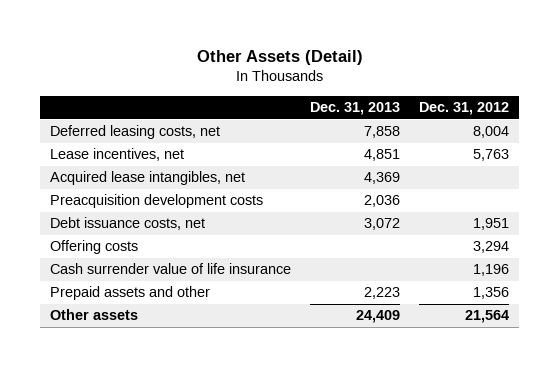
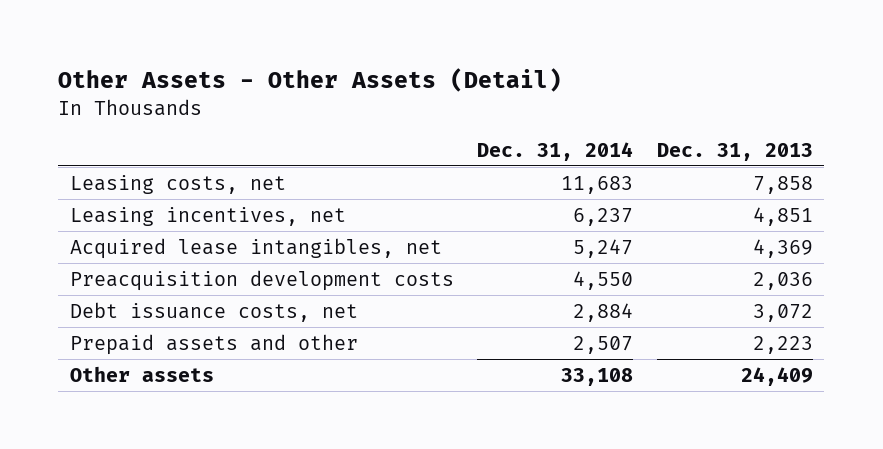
- Other Assets (Detail)
+ Other Assets - Other Assets (Detail)
- | Dec. 31, 2013 | Dec. 31, 2012
+ | Dec. 31, 2014 | Dec. 31, 2013
- Deferred leasing costs, net | 7,858 | 8,004
- Lease incentives, net | 4,851 | 5,763
+ Leasing costs, net | 11,683 | 7,858
+ Leasing incentives, net | 6,237 | 4,851
- Offering costs | | 3,294
- Cash surrender value of life insurance | | 1,196

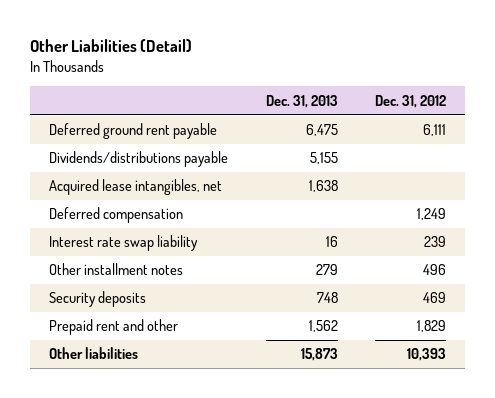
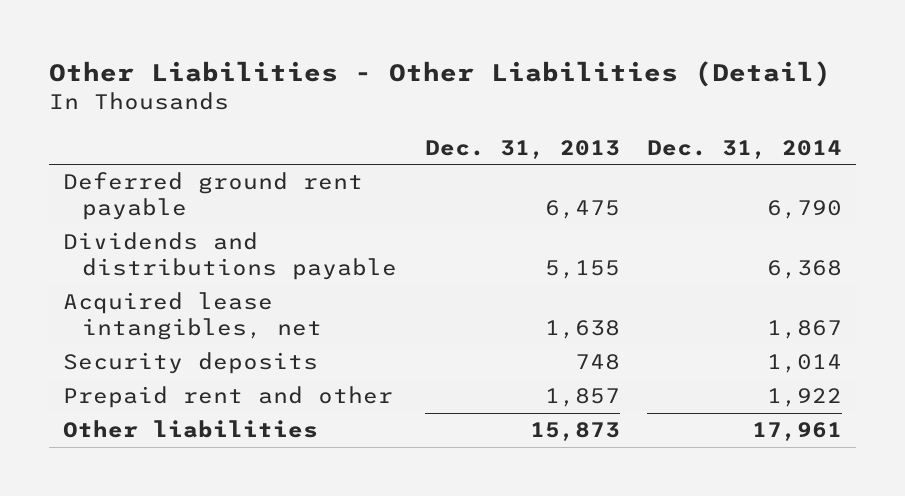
- Other Liabilities (Detail)
+ Other Liabilities - Other Liabilities (Detail)
- | Dec. 31, 2013 | Dec. 31, 2012
+ | Dec. 31, 2013 | Dec. 31, 2014
- Dividends/distributions payable | 5,155 |
+ Dividends and distributions payable | 5,155 | 6,368
- Deferred compensation | | 1,249
- Interest rate swap liability | 16 | 239
- Other installment notes | 279 | 496
- Prepaid rent and other | 1,562 | 1,829
+ Prepaid rent and other | 1,857 | 1,922

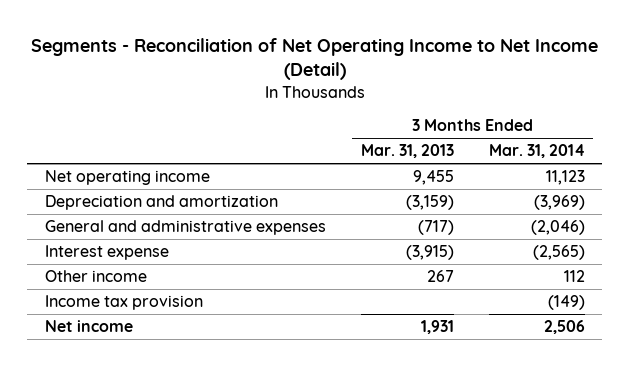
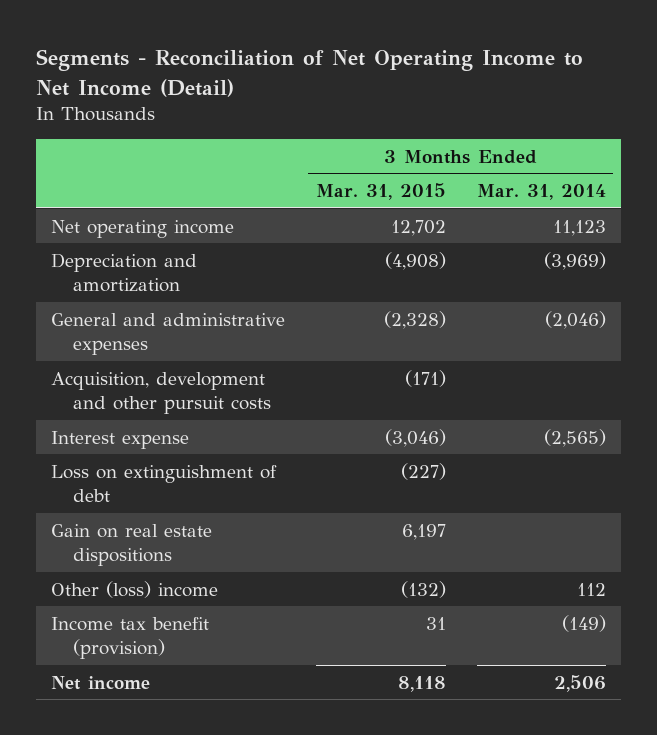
- | 3 Months Ended Mar. 31, 2013 | 3 Months Ended Mar. 31, 2014
+ | 3 Months Ended Mar. 31, 2015 | 3 Months Ended Mar. 31, 2014
+ Acquisition, development and other pursuit costs | (171) |
- Other income | 267 | 112
- Income tax provision | | (149)
+ Loss on extinguishment of debt | (227) |
+ Gain on real estate dispositions | 6,197 |
+ Other (loss) income | (132) | 112
+ Income tax benefit (provision) | 31 | (149)

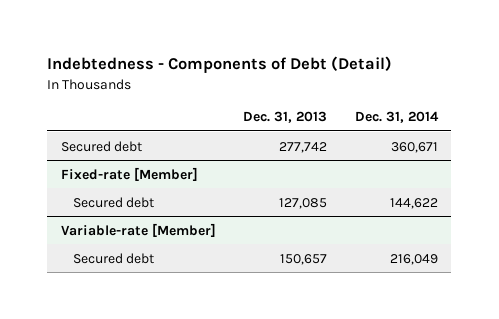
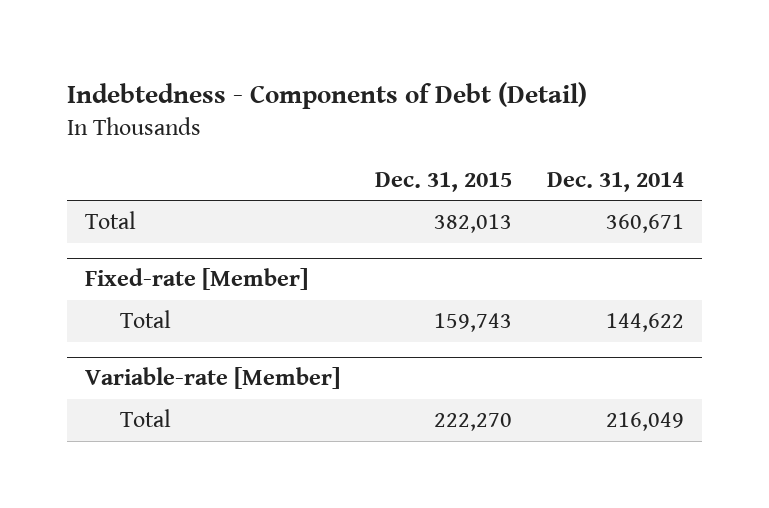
- | Dec. 31, 2013 | Dec. 31, 2014
+ | Dec. 31, 2015 | Dec. 31, 2014
- Secured debt | 277,742 | 360,671
+ Total | 382,013 | 360,671
@ Fixed-rate [Member]
- Secured debt | 127,085 | 144,622
+ Total | 159,743 | 144,622
@ Variable-rate [Member]
- Secured debt | 150,657 | 216,049
+ Total | 222,270 | 216,049

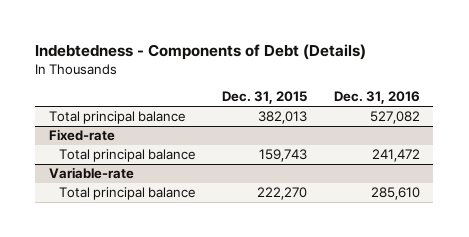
- Indebtedness - Components of Debt (Detail)
+ Indebtedness - Components of Debt (Details)
- | Dec. 31, 2015 | Dec. 31, 2014
+ | Dec. 31, 2015 | Dec. 31, 2016
- Total | 382,013 | 360,671
- Fixed-rate [Member]
- Total | 159,743 | 144,622
- Variable-rate [Member]
- Total | 222,270 | 216,049
+ Total principal balance | 382,013 | 527,082
+ Fixed-rate
+ Total principal balance | 159,743 | 241,472
+ Variable-rate
+ Total principal balance | 222,270 | 285,610

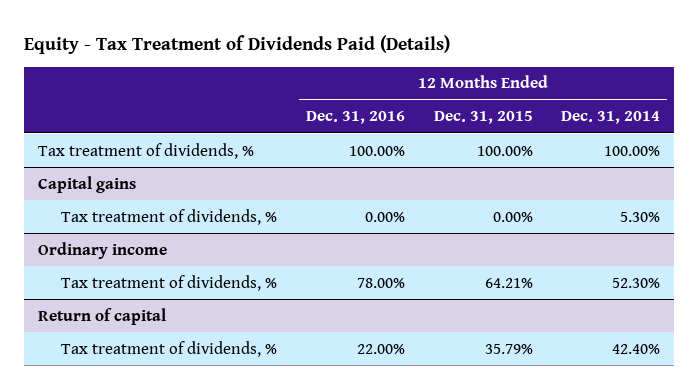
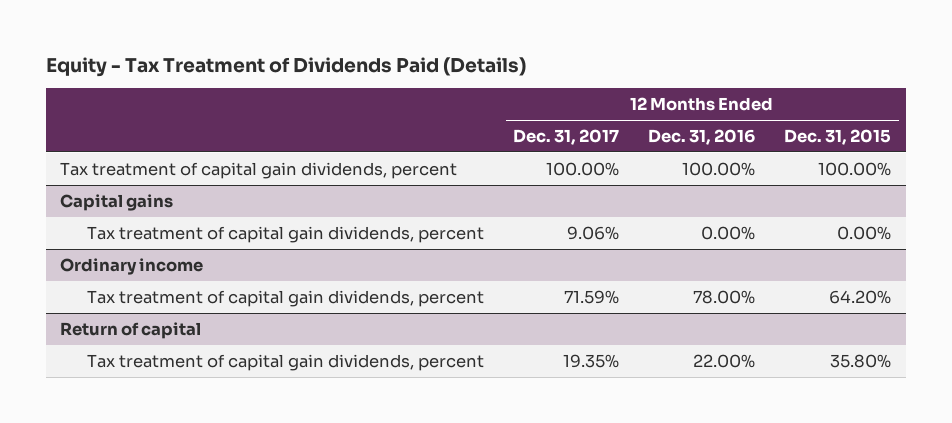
- | 12 Months Ended Dec. 31, 2016 | 12 Months Ended Dec. 31, 2015 | 12 Months Ended Dec. 31, 2014
+ | 12 Months Ended Dec. 31, 2017 | 12 Months Ended Dec. 31, 2016 | 12 Months Ended Dec. 31, 2015
- Tax treatment of dividends, % | 100.00% | 100.00% | 100.00%
+ Tax treatment of capital gain dividends, percent | 100.00% | 100.00% | 100.00%
@ Capital gains
- Tax treatment of dividends, % | 0.00% | 0.00% | 5.30%
+ Tax treatment of capital gain dividends, percent | 9.06% | 0.00% | 0.00%
@ Ordinary income
- Tax treatment of dividends, % | 78.00% | 64.21% | 52.30%
+ Tax treatment of capital gain dividends, percent | 71.59% | 78.00% | 64.20%
@ Return of capital
- Tax treatment of dividends, % | 22.00% | 35.79% | 42.40%
+ Tax treatment of capital gain dividends, percent | 19.35% | 22.00% | 35.80%

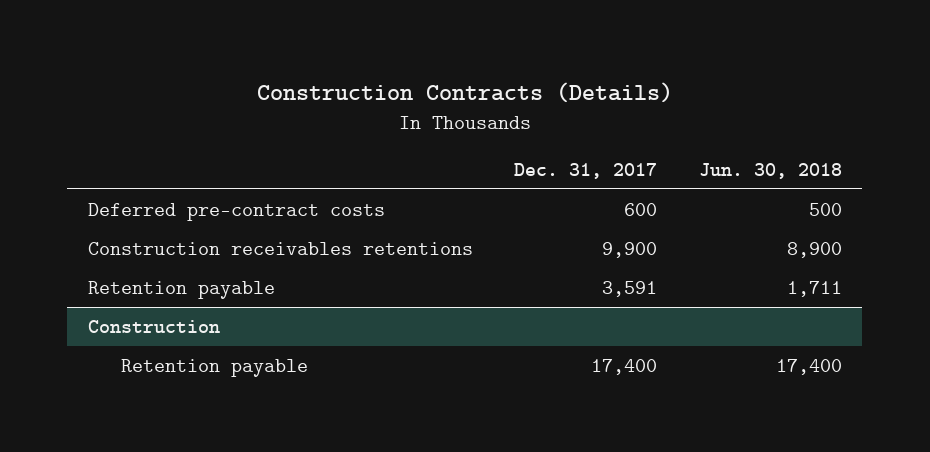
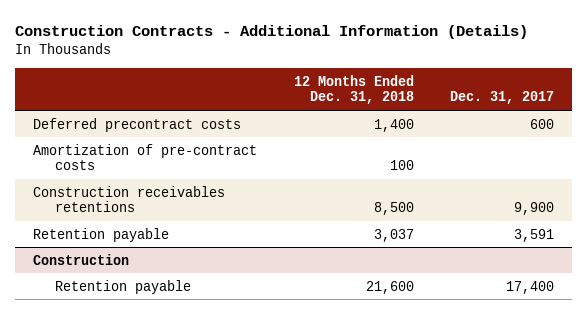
- Construction Contracts (Details)
+ Construction Contracts - Additional Information (Details)
- | Dec. 31, 2017 | Jun. 30, 2018
+ | 12 Months Ended Dec. 31, 2018 | Dec. 31, 2017
- Deferred pre-contract costs | 600 | 500
+ Deferred precontract costs | 1,400 | 600
+ Amortization of pre-contract costs | 100 |

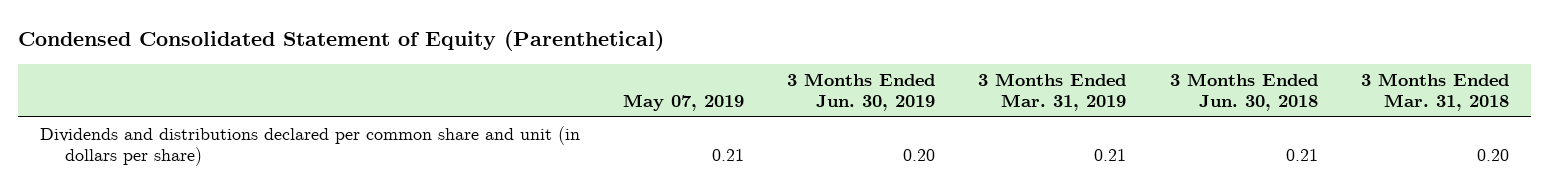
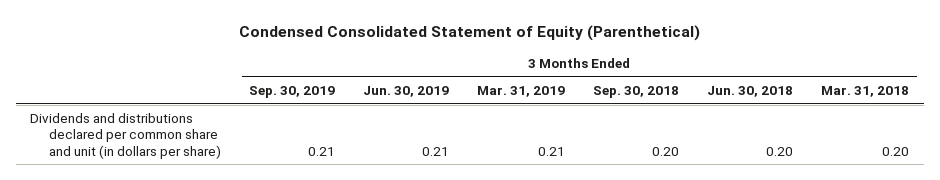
- | May 07, 2019 | 3 Months Ended Jun. 30, 2019 | 3 Months Ended Mar. 31, 2019 | 3 Months Ended Jun. 30, 2018 | 3 Months Ended Mar. 31, 2018
+ | 3 Months Ended Sep. 30, 2019 | 3 Months Ended Jun. 30, 2019 | 3 Months Ended Mar. 31, 2019 | 3 Months Ended Sep. 30, 2018 | 3 Months Ended Jun. 30, 2018 | 3 Months Ended Mar. 31, 2018
- Dividends and distributions declared per common share and unit (in dollars per share) | 0.21 | 0.20 | 0.21 | 0.21 | 0.20
+ Dividends and distributions declared per common share and unit (in dollars per share) | 0.21 | 0.21 | 0.21 | 0.20 | 0.20 | 0.20

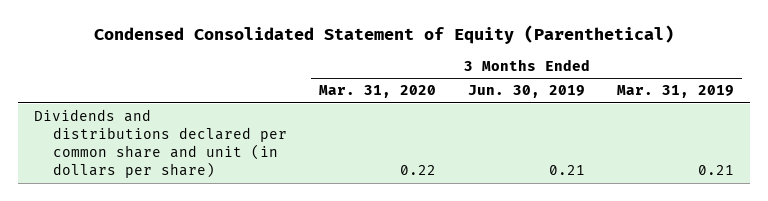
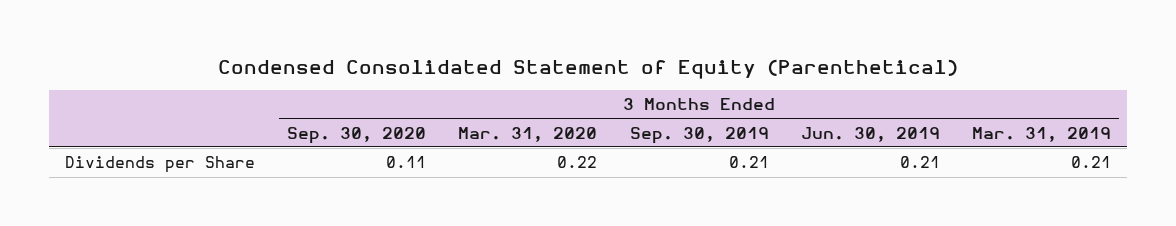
- | 3 Months Ended Mar. 31, 2020 | 3 Months Ended Jun. 30, 2019 | 3 Months Ended Mar. 31, 2019
+ | 3 Months Ended Sep. 30, 2020 | 3 Months Ended Mar. 31, 2020 | 3 Months Ended Sep. 30, 2019 | 3 Months Ended Jun. 30, 2019 | 3 Months Ended Mar. 31, 2019
- Dividends and distributions declared per common share and unit (in dollars per share) | 0.22 | 0.21 | 0.21
+ Dividends per Share | 0.11 | 0.22 | 0.21 | 0.21 | 0.21

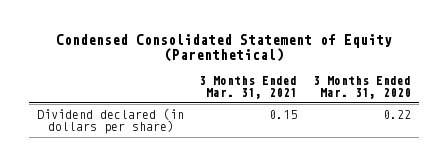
- | 3 Months Ended Sep. 30, 2020 | 3 Months Ended Mar. 31, 2020 | 3 Months Ended Sep. 30, 2019 | 3 Months Ended Jun. 30, 2019 | 3 Months Ended Mar. 31, 2019
+ | 3 Months Ended Mar. 31, 2021 | 3 Months Ended Mar. 31, 2020
- Dividends per Share | 0.11 | 0.22 | 0.21 | 0.21 | 0.21
+ Dividend declared (in dollars per share) | 0.15 | 0.22

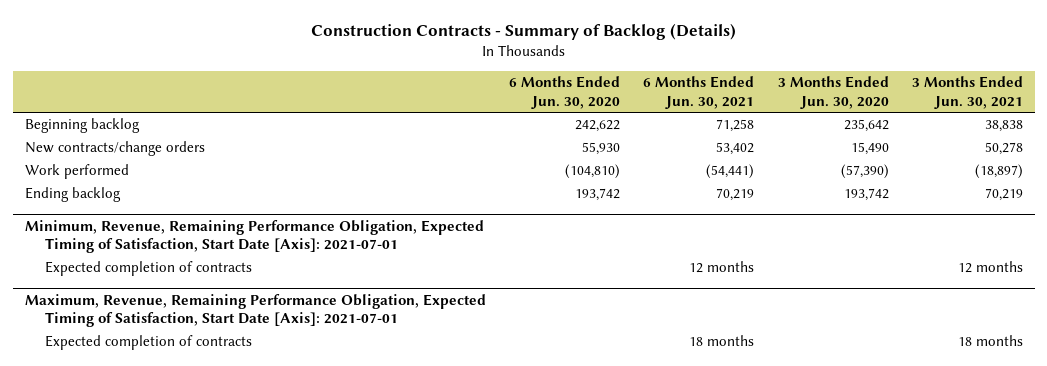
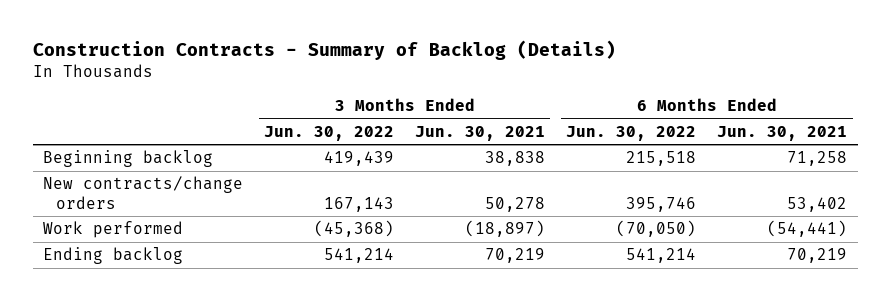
- | 6 Months Ended Jun. 30, 2020 | 6 Months Ended Jun. 30, 2021 | 3 Months Ended Jun. 30, 2020 | 3 Months Ended Jun. 30, 2021
+ | 3 Months Ended Jun. 30, 2022 | 3 Months Ended Jun. 30, 2021 | 6 Months Ended Jun. 30, 2022 | 6 Months Ended Jun. 30, 2021
- Minimum, Revenue, Remaining Performance Obligation, Expected Timing of Satisfaction, Start Date [Axis]: 2021-07-01
- Expected completion of contracts | | 12 months | | 12 months
- Maximum, Revenue, Remaining Performance Obligation, Expected Timing of Satisfaction, Start Date [Axis]: 2021-07-01
- Expected completion of contracts | | 18 months | | 18 months

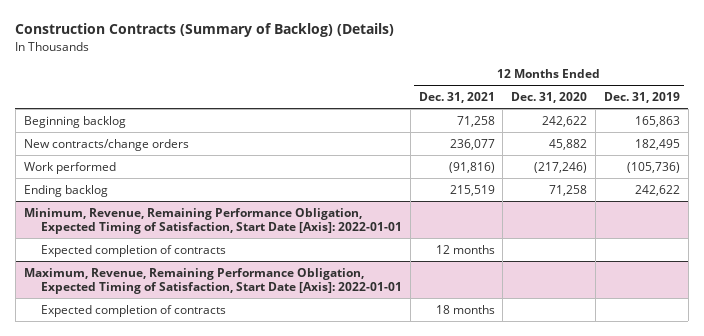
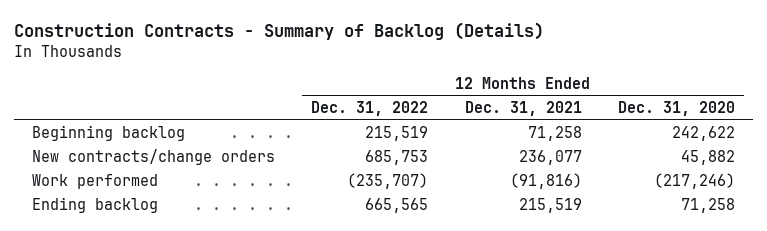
- Construction Contracts (Summary of Backlog) (Details)
+ Construction Contracts - Summary of Backlog (Details)
- | 12 Months Ended Dec. 31, 2021 | 12 Months Ended Dec. 31, 2020 | 12 Months Ended Dec. 31, 2019
+ | 12 Months Ended Dec. 31, 2022 | 12 Months Ended Dec. 31, 2021 | 12 Months Ended Dec. 31, 2020
- Minimum, Revenue, Remaining Performance Obligation, Expected Timing of Satisfaction, Start Date [Axis]: 2022-01-01
- Expected completion of contracts | 12 months | |
- Maximum, Revenue, Remaining Performance Obligation, Expected Timing of Satisfaction, Start Date [Axis]: 2022-01-01
- Expected completion of contracts | 18 months | |

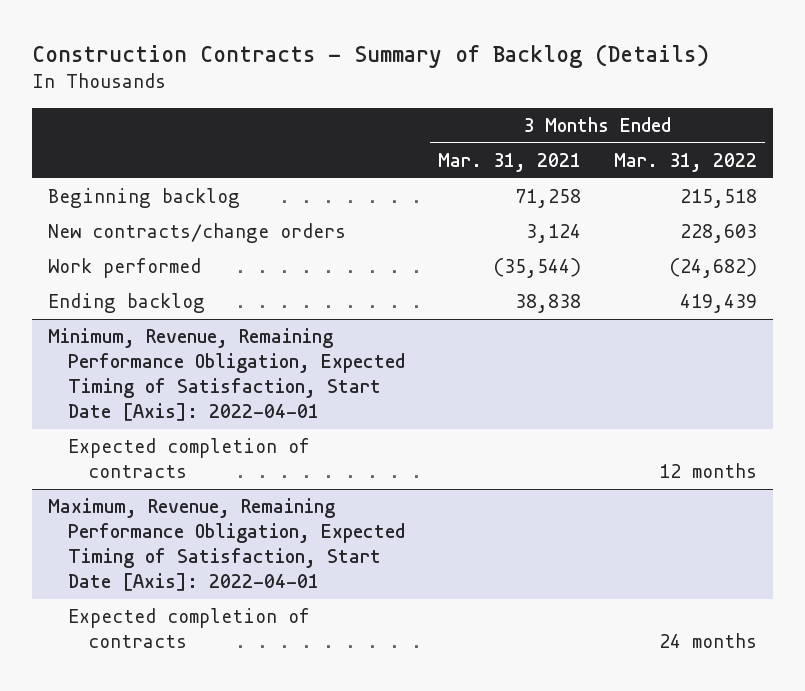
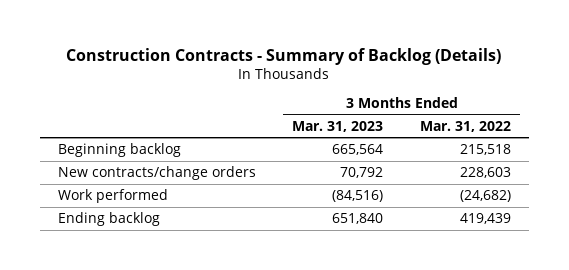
- | 3 Months Ended Mar. 31, 2021 | 3 Months Ended Mar. 31, 2022
+ | 3 Months Ended Mar. 31, 2023 | 3 Months Ended Mar. 31, 2022
- Minimum, Revenue, Remaining Performance Obligation, Expected Timing of Satisfaction, Start Date [Axis]: 2022-04-01
- Expected completion of contracts | | 12 months
- Maximum, Revenue, Remaining Performance Obligation, Expected Timing of Satisfaction, Start Date [Axis]: 2022-04-01
- Expected completion of contracts | | 24 months

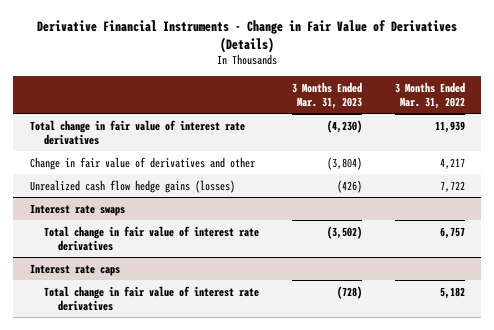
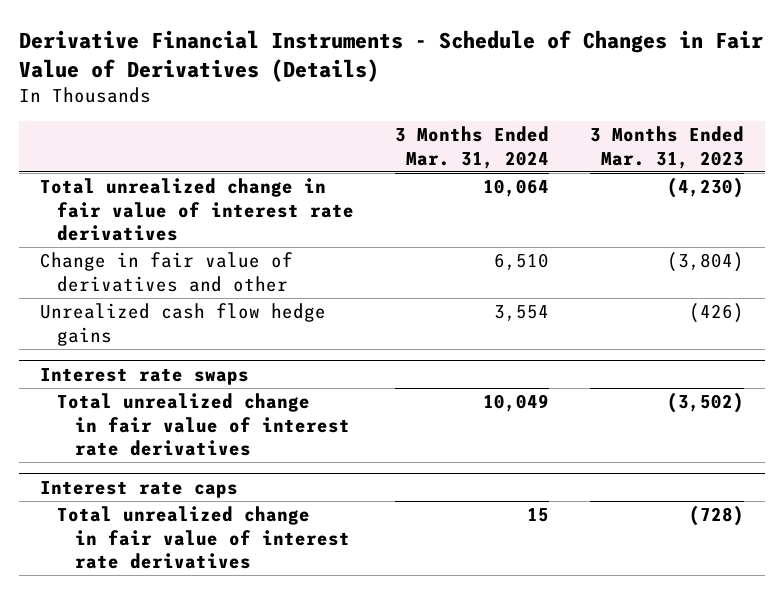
- Derivative Financial Instruments - Change in Fair Value of Derivatives (Details)
+ Derivative Financial Instruments - Schedule of Changes in Fair Value of Derivatives (Details)
- | 3 Months Ended Mar. 31, 2023 | 3 Months Ended Mar. 31, 2022
+ | 3 Months Ended Mar. 31, 2024 | 3 Months Ended Mar. 31, 2023
- Total change in fair value of interest rate derivatives | (4,230) | 11,939
+ Total unrealized change in fair value of interest rate derivatives | 10,064 | (4,230)
- Unrealized cash flow hedge gains (losses) | (426) | 7,722
+ Unrealized cash flow hedge gains | 3,554 | (426)
@ Interest rate swaps
- Total change in fair value of interest rate derivatives | (3,502) | 6,757
+ Total unrealized change in fair value of interest rate derivatives | 10,049 | (3,502)
@ Interest rate caps
- Total change in fair value of interest rate derivatives | (728) | 5,182
+ Total unrealized change in fair value of interest rate derivatives | 15 | (728)

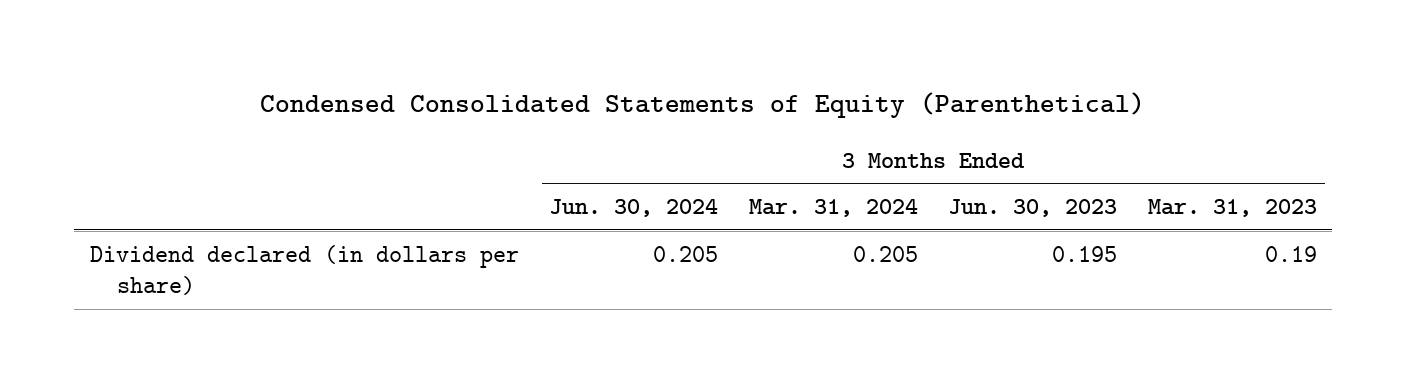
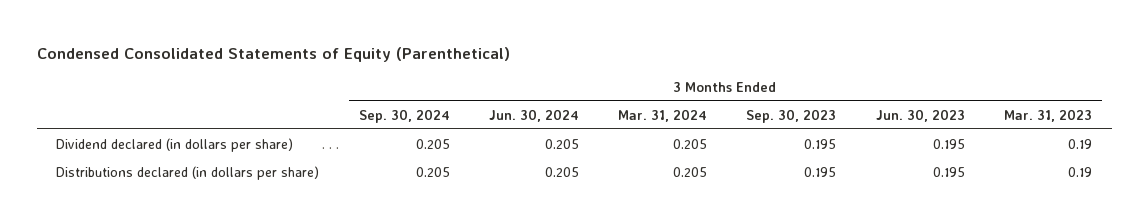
- | 3 Months Ended Jun. 30, 2024 | 3 Months Ended Mar. 31, 2024 | 3 Months Ended Jun. 30, 2023 | 3 Months Ended Mar. 31, 2023
+ | 3 Months Ended Sep. 30, 2024 | 3 Months Ended Jun. 30, 2024 | 3 Months Ended Mar. 31, 2024 | 3 Months Ended Sep. 30, 2023 | 3 Months Ended Jun. 30, 2023 | 3 Months Ended Mar. 31, 2023
+ Distributions declared (in dollars per share) | 0.205 | 0.205 | 0.205 | 0.195 | 0.195 | 0.19

